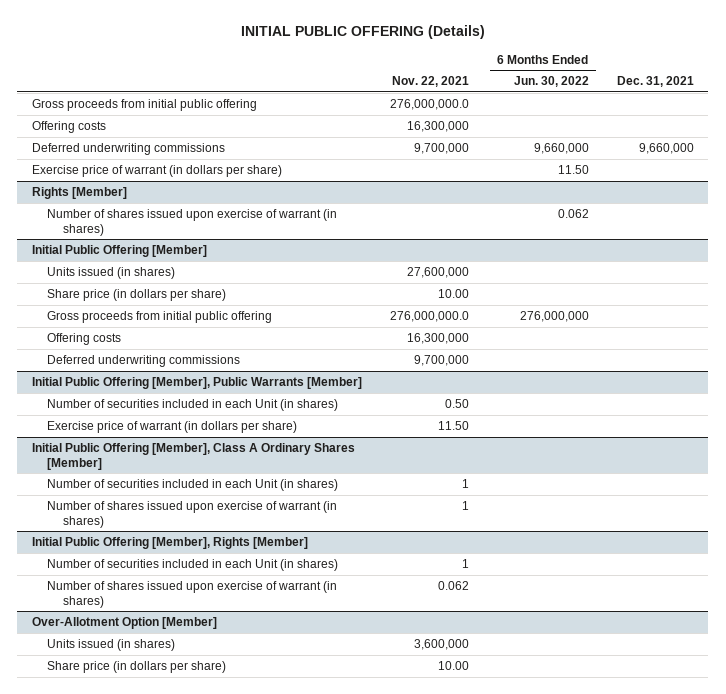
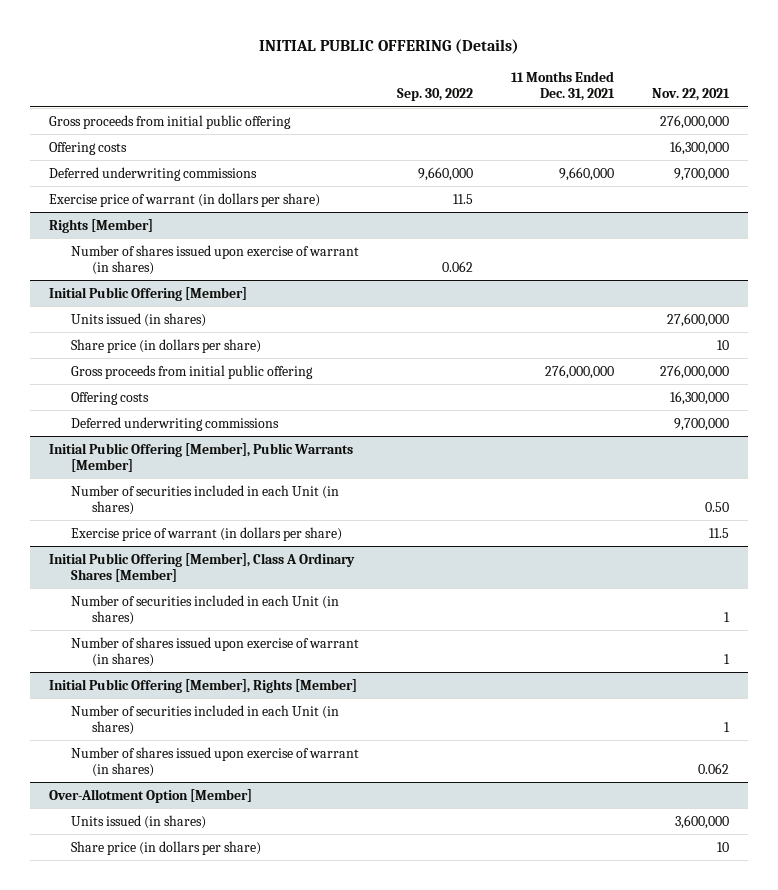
- | Nov. 22, 2021 | 6 Months Ended Jun. 30, 2022 | Dec. 31, 2021
+ | Sep. 30, 2022 | 11 Months Ended Dec. 31, 2021 | Nov. 22, 2021
- Gross proceeds from initial public offering | 276,000,000.0 | |
+ Gross proceeds from initial public offering | | | 276,000,000
@ Initial Public Offering [Member]
- Share price (in dollars per share) | 10.00 | |
- Gross proceeds from initial public offering | 276,000,000.0 | 276,000,000 |
+ Share price (in dollars per share) | | | 10
+ Gross proceeds from initial public offering | | 276,000,000 | 276,000,000
@ Initial Public Offering [Member], Public Warrants [Member]
- Exercise price of warrant (in dollars per share) | 11.50 | |
+ Exercise price of warrant (in dollars per share) | | | 11.5
@ Over-Allotment Option [Member]
- Share price (in dollars per share) | 10.00 | |
+ Share price (in dollars per share) | | | 10

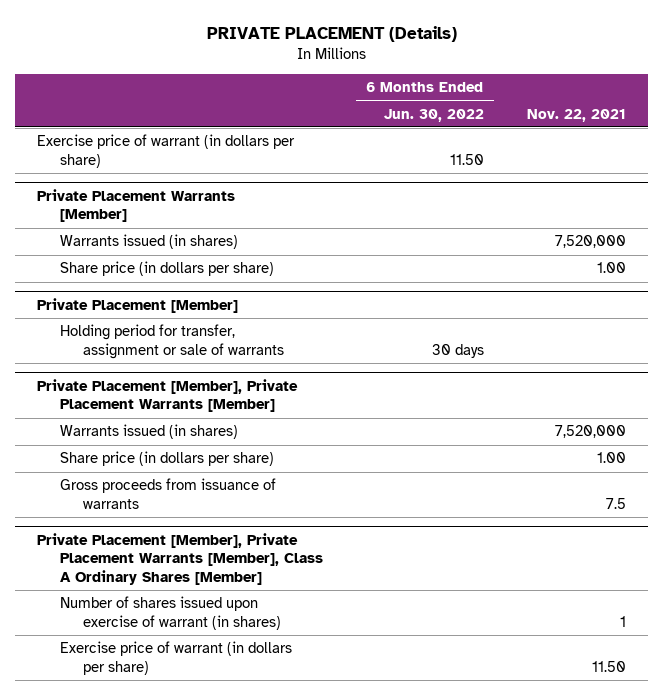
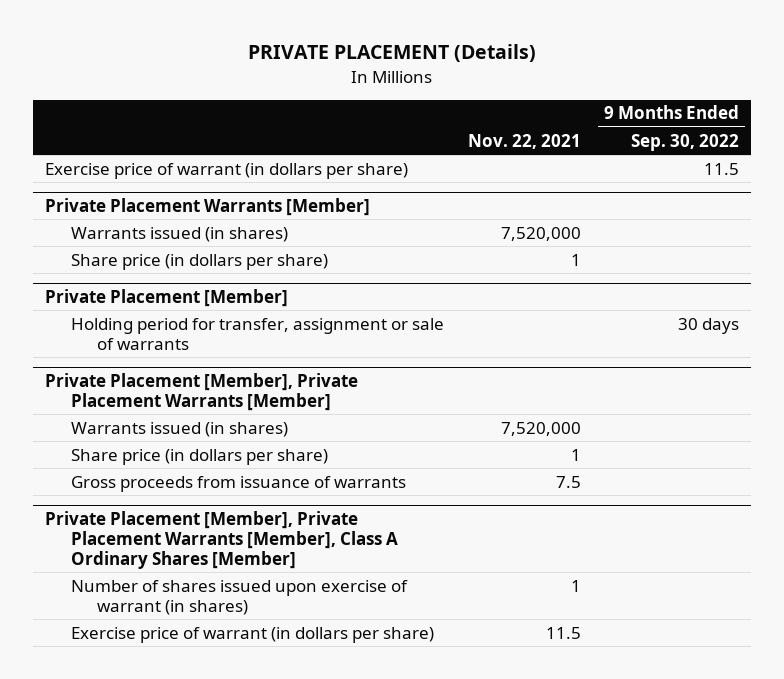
- | 6 Months Ended Jun. 30, 2022 | Nov. 22, 2021
+ | Nov. 22, 2021 | 9 Months Ended Sep. 30, 2022
@ Private Placement Warrants [Member]
- Share price (in dollars per share) | | 1.00
+ Share price (in dollars per share) | 1 |
@ Private Placement [Member], Private Placement Warrants [Member]
- Share price (in dollars per share) | | 1.00
+ Share price (in dollars per share) | 1 |
@ Private Placement [Member], Private Placement Warrants [Member], Class A Ordinary Shares [Member]
- Exercise price of warrant (in dollars per share) | | 11.50
+ Exercise price of warrant (in dollars per share) | 11.5 |

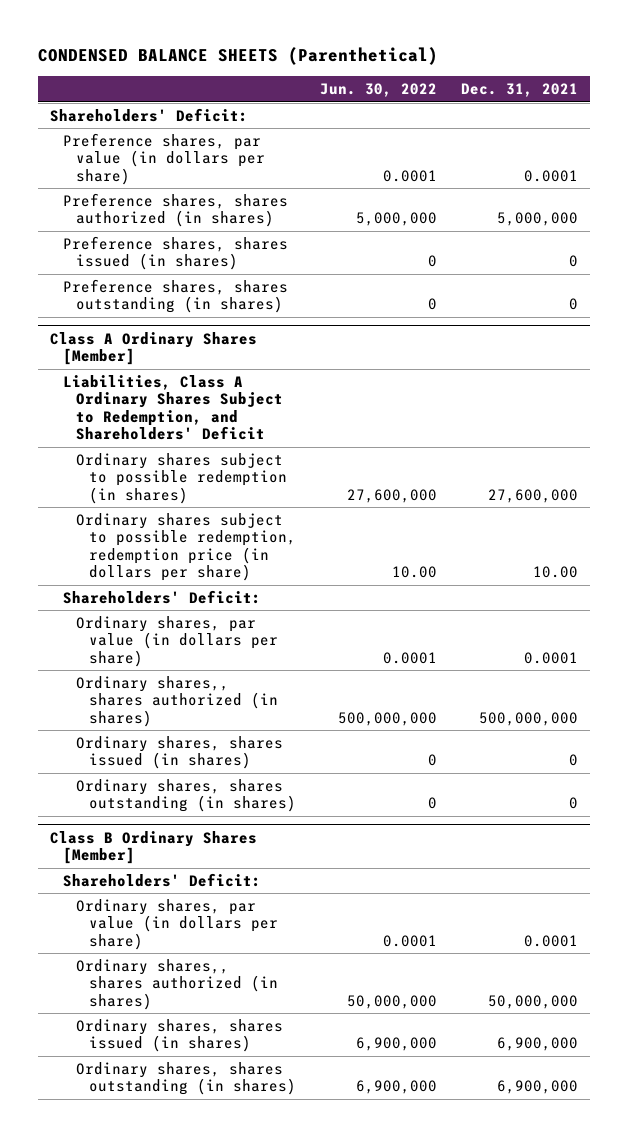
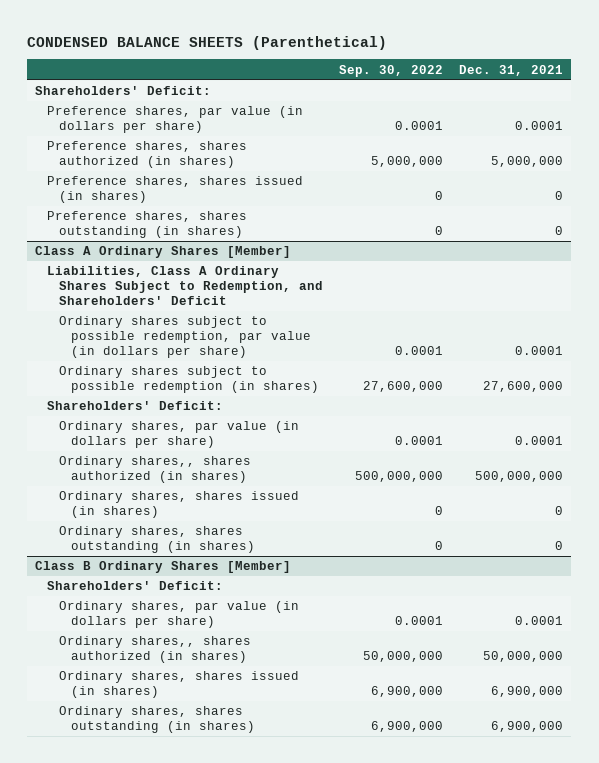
- | Jun. 30, 2022 | Dec. 31, 2021
+ | Sep. 30, 2022 | Dec. 31, 2021
@ Class A Ordinary Shares [Member]
+ Ordinary shares subject to possible redemption, par value (in dollars per share) | 0.0001 | 0.0001
- Ordinary shares subject to possible redemption, redemption price (in dollars per share) | 10.00 | 10.00

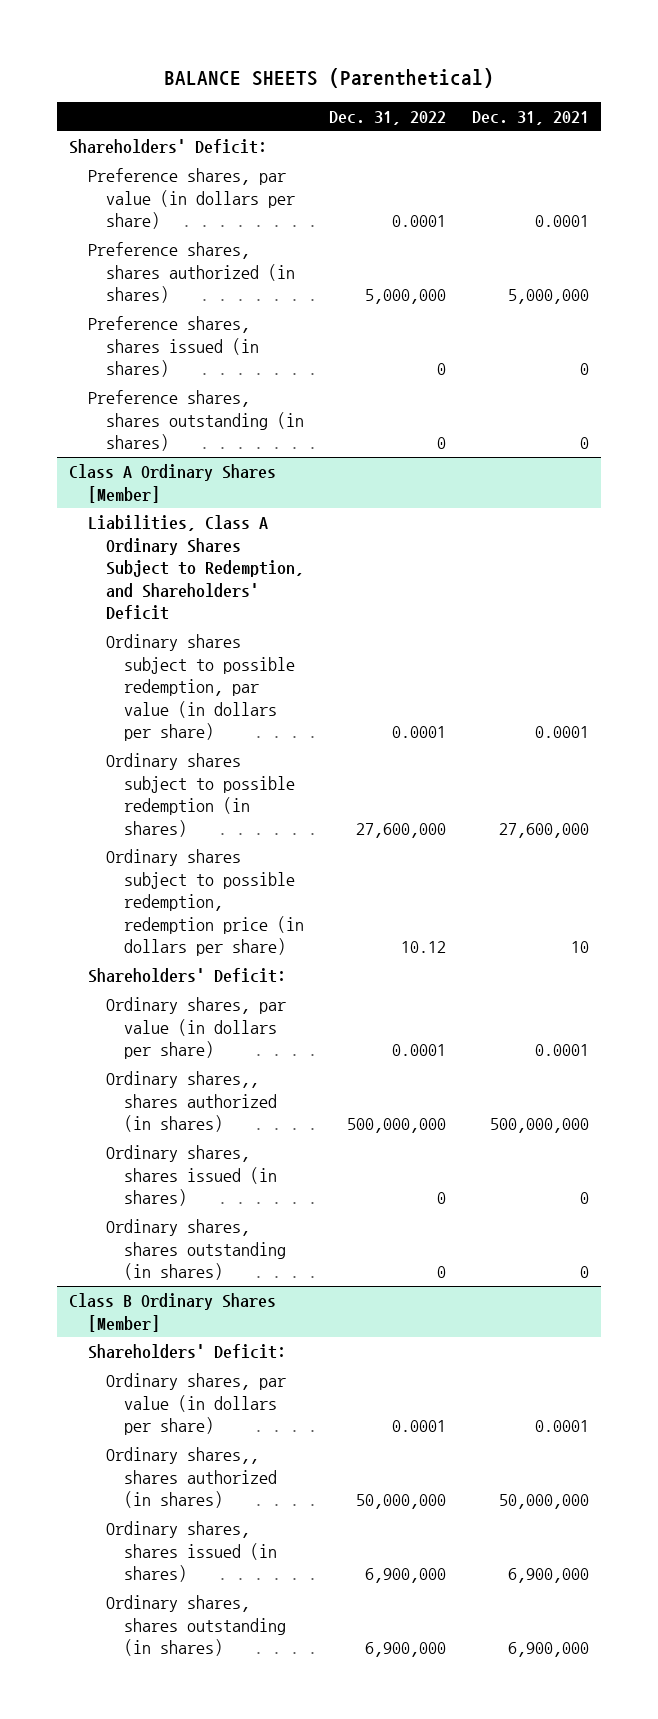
- CONDENSED BALANCE SHEETS (Parenthetical)
+ BALANCE SHEETS (Parenthetical)
- | Sep. 30, 2022 | Dec. 31, 2021
+ | Dec. 31, 2022 | Dec. 31, 2021
@ Class A Ordinary Shares [Member]
+ Ordinary shares subject to possible redemption, redemption price (in dollars per share) | 10.12 | 10

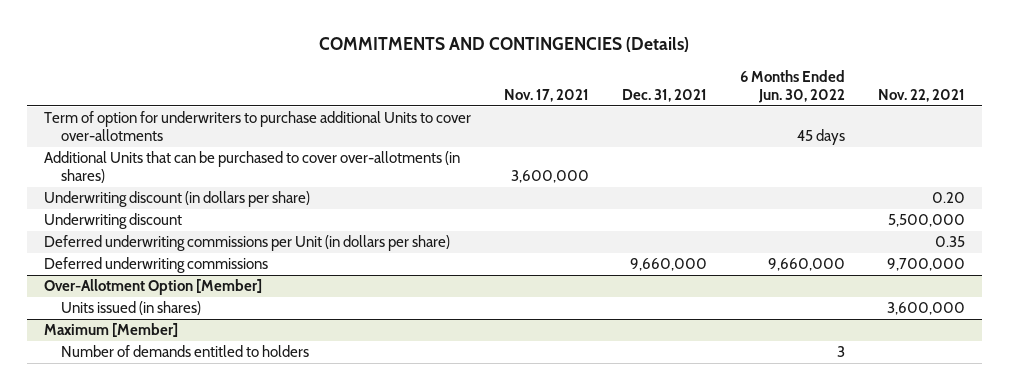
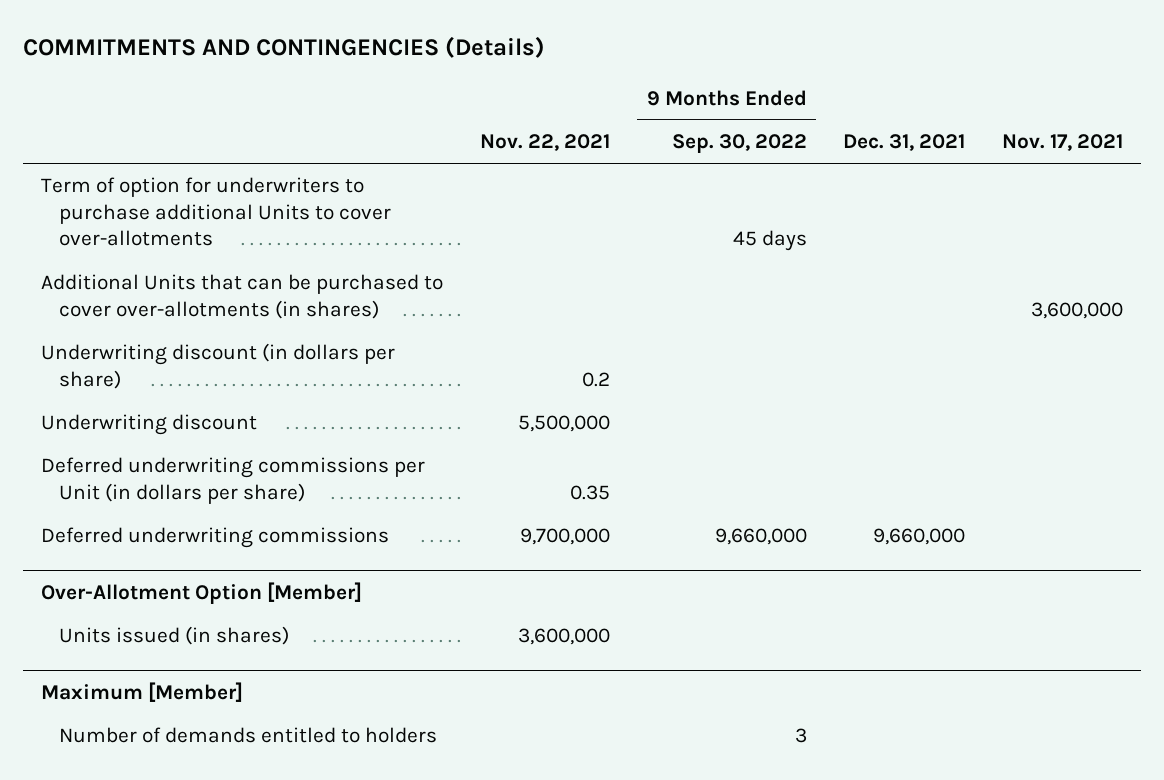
- | Nov. 17, 2021 | Dec. 31, 2021 | 6 Months Ended Jun. 30, 2022 | Nov. 22, 2021
+ | Nov. 22, 2021 | 9 Months Ended Sep. 30, 2022 | Dec. 31, 2021 | Nov. 17, 2021
- Underwriting discount (in dollars per share) | | | | 0.20
+ Underwriting discount (in dollars per share) | 0.2 | | |

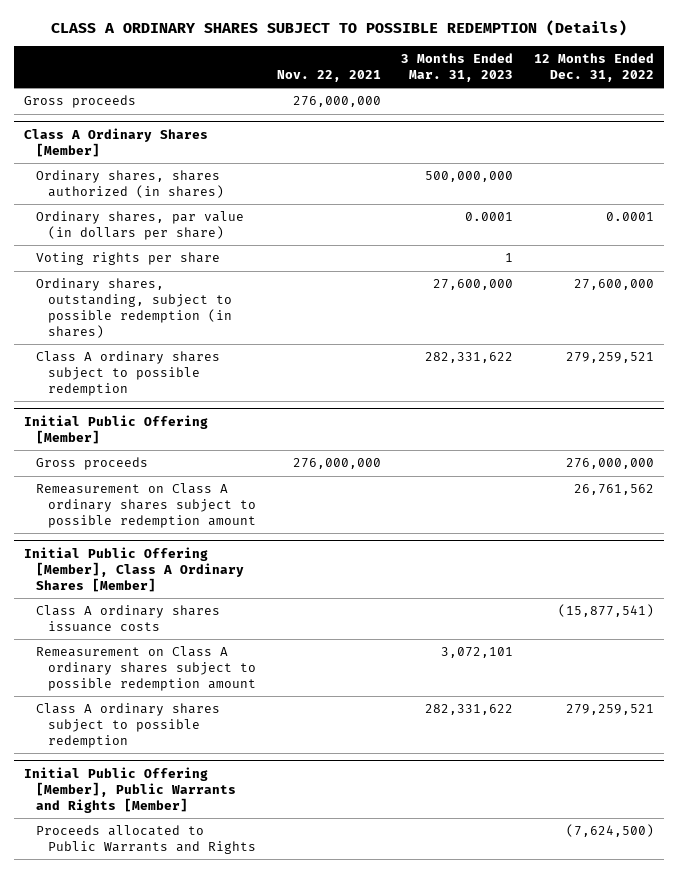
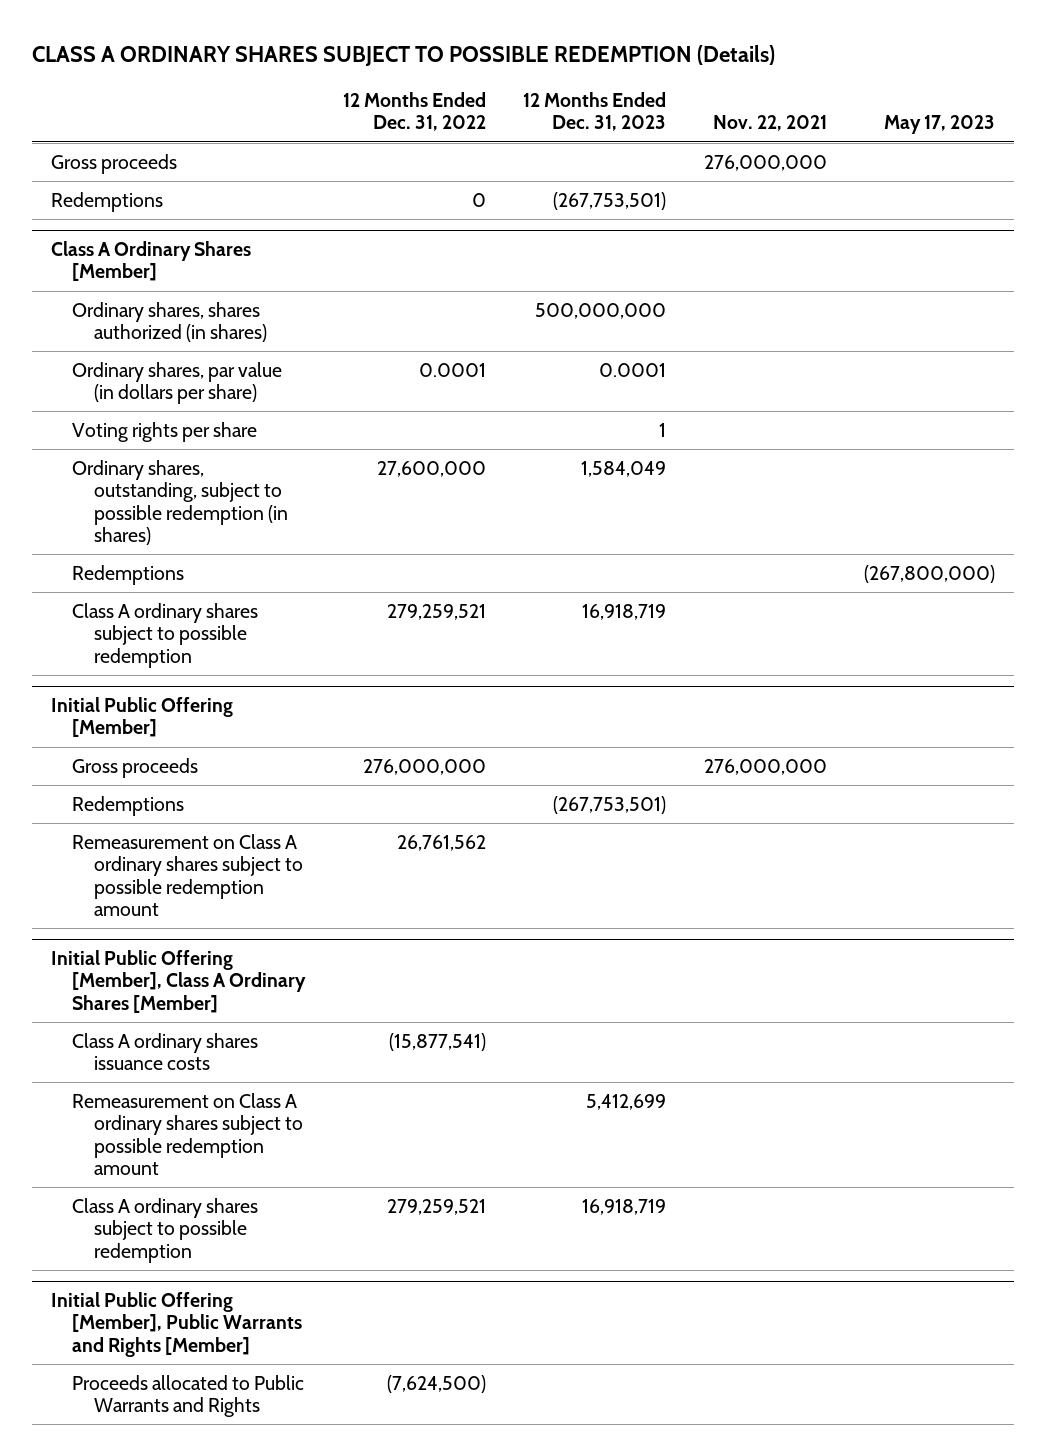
- | Nov. 22, 2021 | 3 Months Ended Mar. 31, 2023 | 12 Months Ended Dec. 31, 2022
+ | 12 Months Ended Dec. 31, 2022 | 12 Months Ended Dec. 31, 2023 | Nov. 22, 2021 | May 17, 2023
+ Redemptions | 0 | (267,753,501) | |
@ Class A Ordinary Shares [Member]
+ Redemptions | | | | (267,800,000)
@ Initial Public Offering [Member]
+ Redemptions | | (267,753,501) | |

